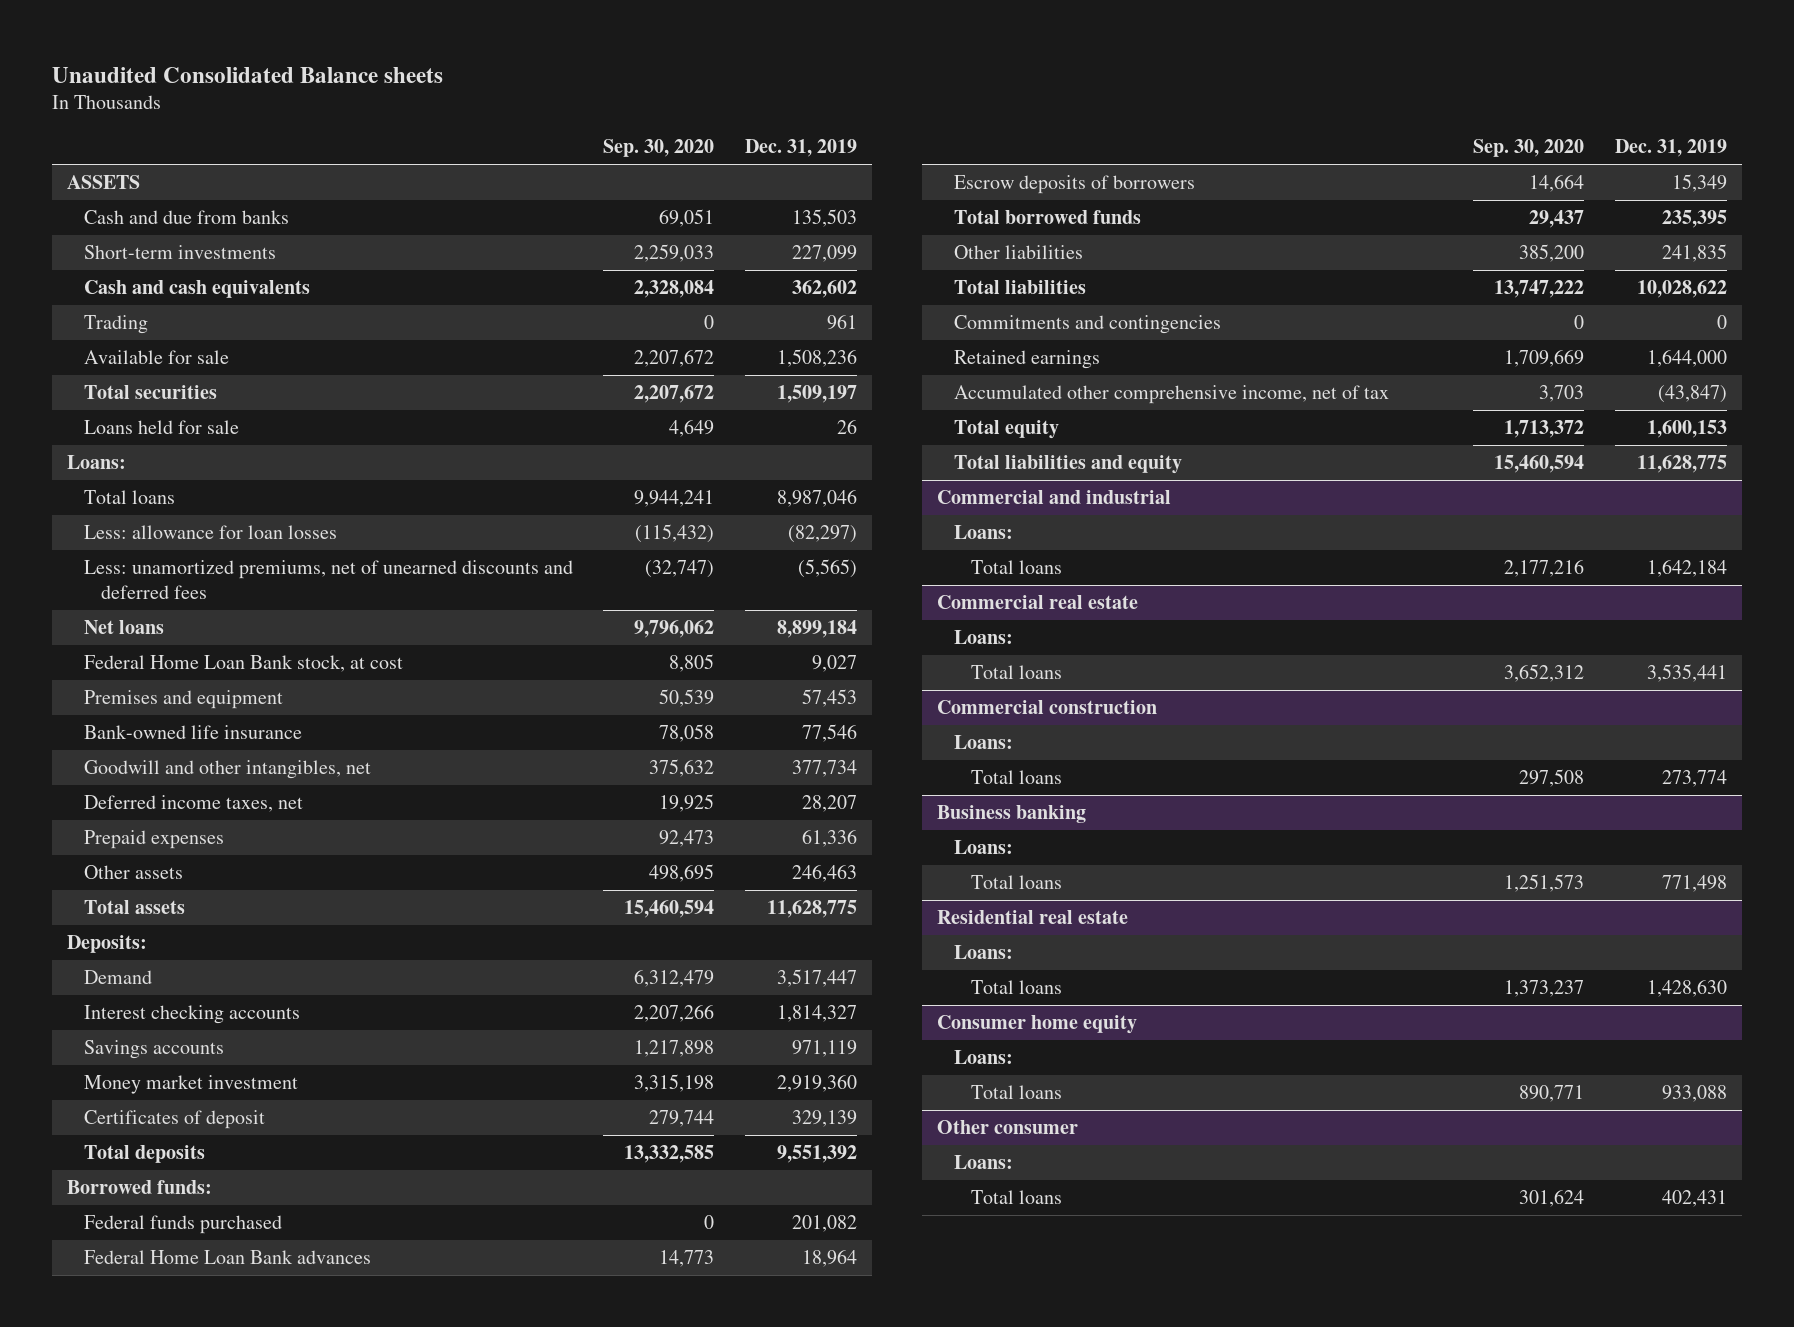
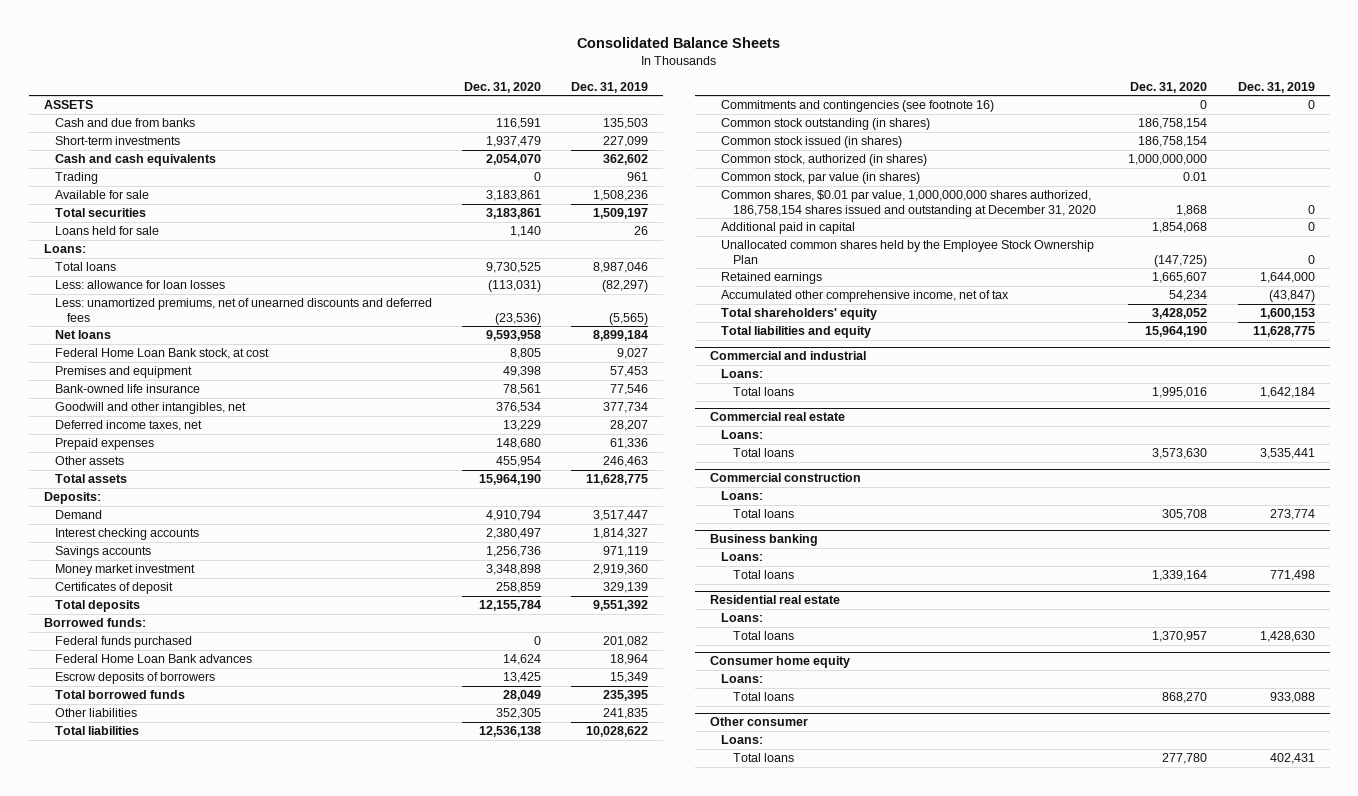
- Unaudited Consolidated Balance sheets
+ Consolidated Balance Sheets
- | Sep. 30, 2020 | Dec. 31, 2019
+ | Dec. 31, 2020 | Dec. 31, 2019
- Commitments and contingencies | 0 | 0
+ Commitments and contingencies (see footnote 16) | 0 | 0
+ Common stock outstanding (in shares) | 186,758,154 |
+ Common stock issued (in shares) | 186,758,154 |
+ Common stock, authorized (in shares) | 1,000,000,000 |
+ Common stock, par value (in shares) | 0.01 |
+ Common shares, $0.01 par value, 1,000,000,000 shares authorized, 186,758,154 shares issued and outstanding at December 31, 2020 | 1,868 | 0
+ Additional paid in capital | 1,854,068 | 0
+ Unallocated common shares held by the Employee Stock Ownership Plan | (147,725) | 0
- Total equity | 1,713,372 | 1,600,153
+ Total shareholders' equity | 3,428,052 | 1,600,153

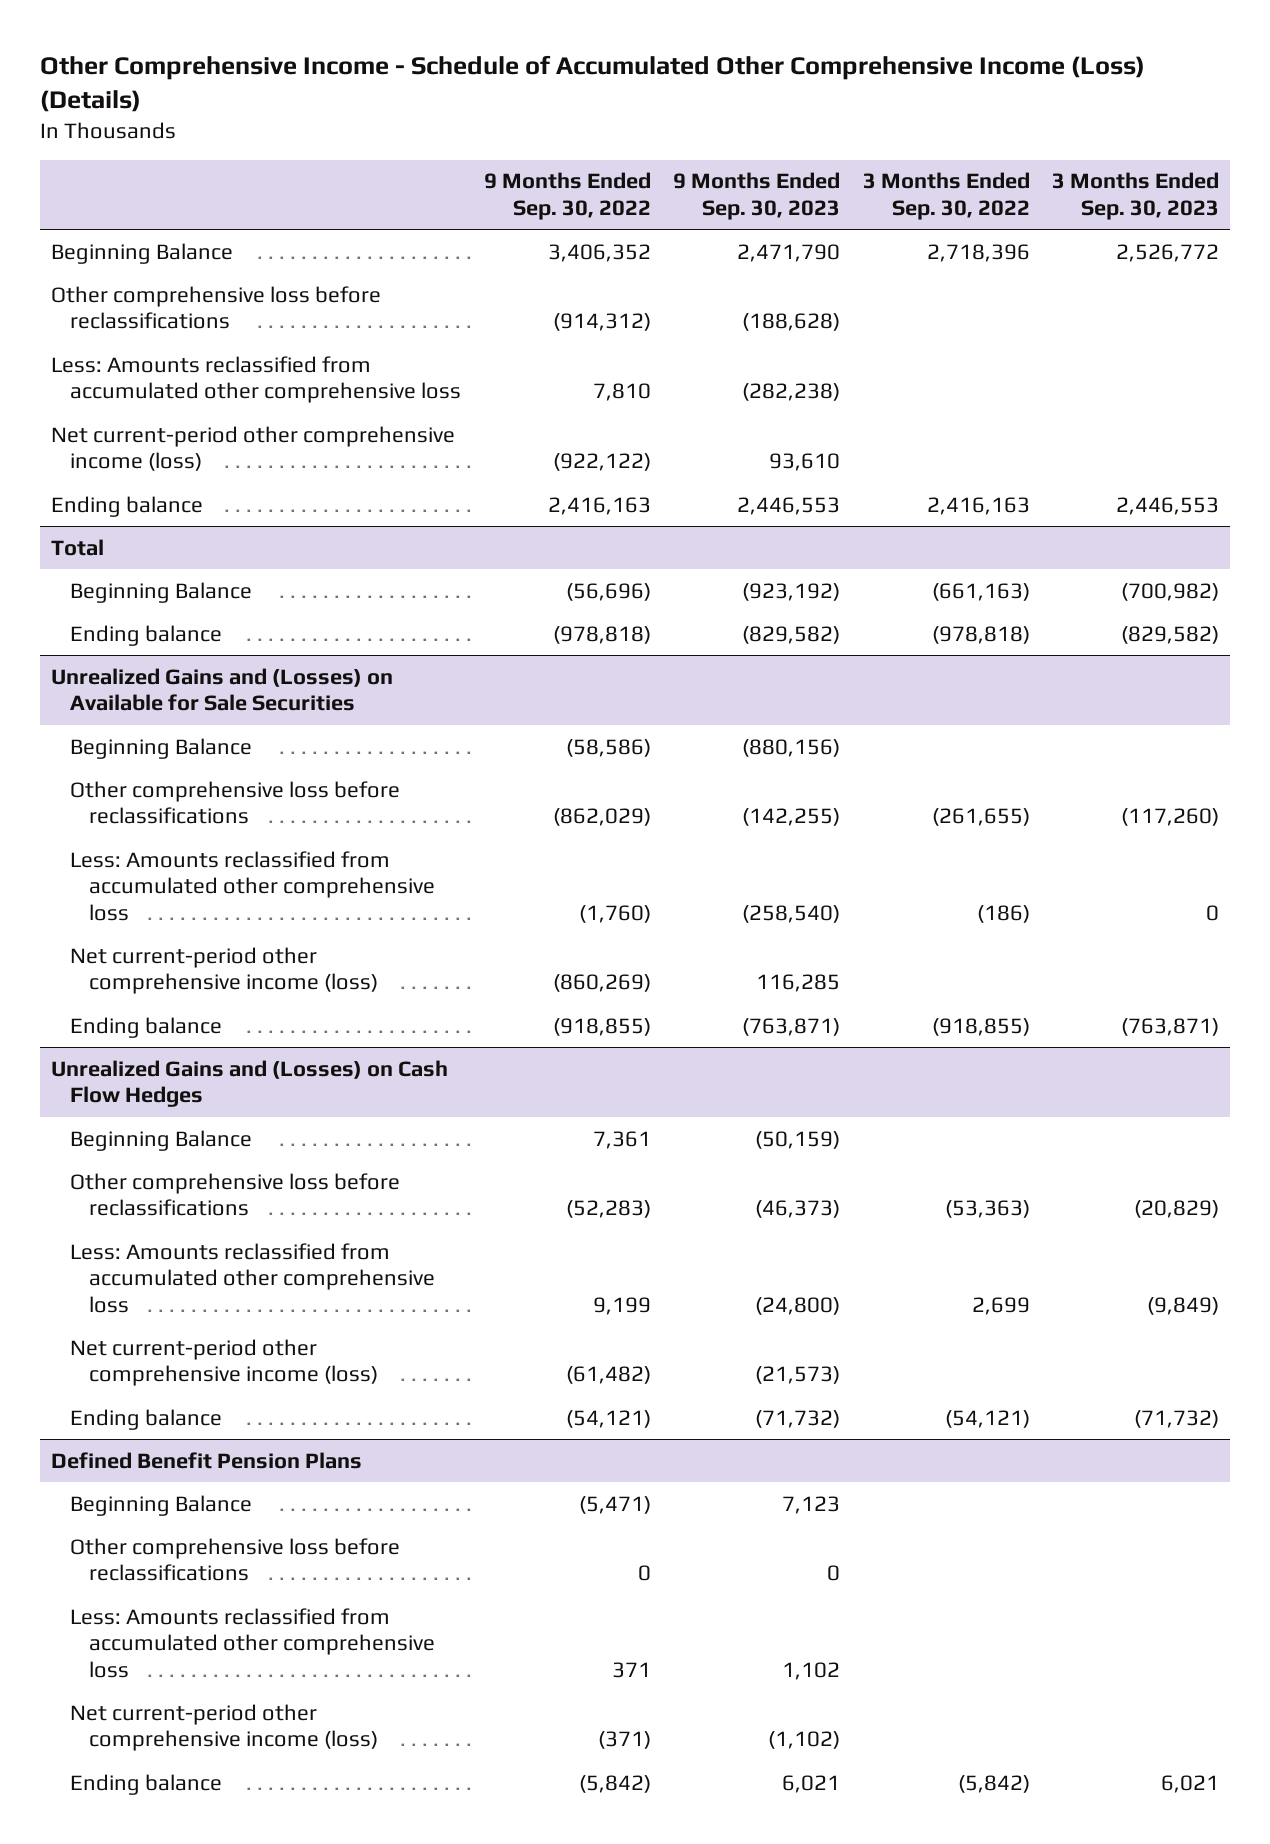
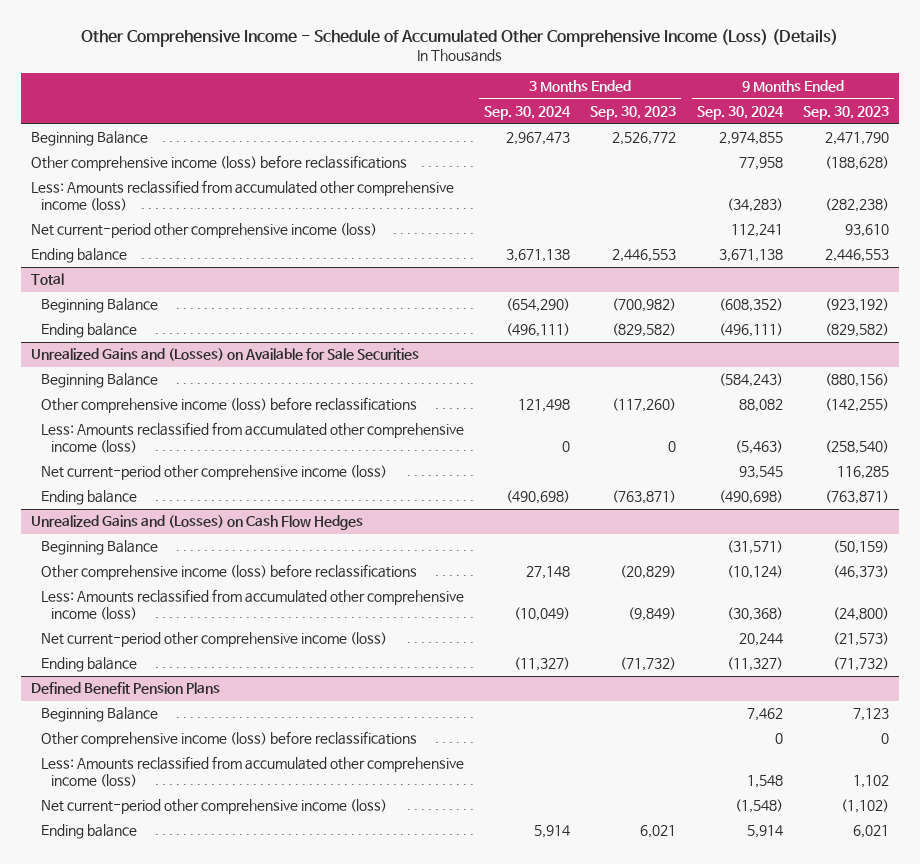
- | 9 Months Ended Sep. 30, 2022 | 9 Months Ended Sep. 30, 2023 | 3 Months Ended Sep. 30, 2022 | 3 Months Ended Sep. 30, 2023
+ | 3 Months Ended Sep. 30, 2024 | 3 Months Ended Sep. 30, 2023 | 9 Months Ended Sep. 30, 2024 | 9 Months Ended Sep. 30, 2023
- Other comprehensive loss before reclassifications | (914,312) | (188,628) | |
- Less: Amounts reclassified from accumulated other comprehensive loss | 7,810 | (282,238) | |
+ Other comprehensive income (loss) before reclassifications | | | 77,958 | (188,628)
+ Less: Amounts reclassified from accumulated other comprehensive income (loss) | | | (34,283) | (282,238)
@ Unrealized Gains and (Losses) on Available for Sale Securities
- Other comprehensive loss before reclassifications | (862,029) | (142,255) | (261,655) | (117,260)
- Less: Amounts reclassified from accumulated other comprehensive loss | (1,760) | (258,540) | (186) | 0
+ Other comprehensive income (loss) before reclassifications | 121,498 | (117,260) | 88,082 | (142,255)
+ Less: Amounts reclassified from accumulated other comprehensive income (loss) | 0 | 0 | (5,463) | (258,540)
@ Unrealized Gains and (Losses) on Cash Flow Hedges
- Other comprehensive loss before reclassifications | (52,283) | (46,373) | (53,363) | (20,829)
- Less: Amounts reclassified from accumulated other comprehensive loss | 9,199 | (24,800) | 2,699 | (9,849)
+ Other comprehensive income (loss) before reclassifications | 27,148 | (20,829) | (10,124) | (46,373)
+ Less: Amounts reclassified from accumulated other comprehensive income (loss) | (10,049) | (9,849) | (30,368) | (24,800)
@ Defined Benefit Pension Plans
- Other comprehensive loss before reclassifications | 0 | 0 | |
- Less: Amounts reclassified from accumulated other comprehensive loss | 371 | 1,102 | |
+ Other comprehensive income (loss) before reclassifications | | | 0 | 0
+ Less: Amounts reclassified from accumulated other comprehensive income (loss) | | | 1,548 | 1,102

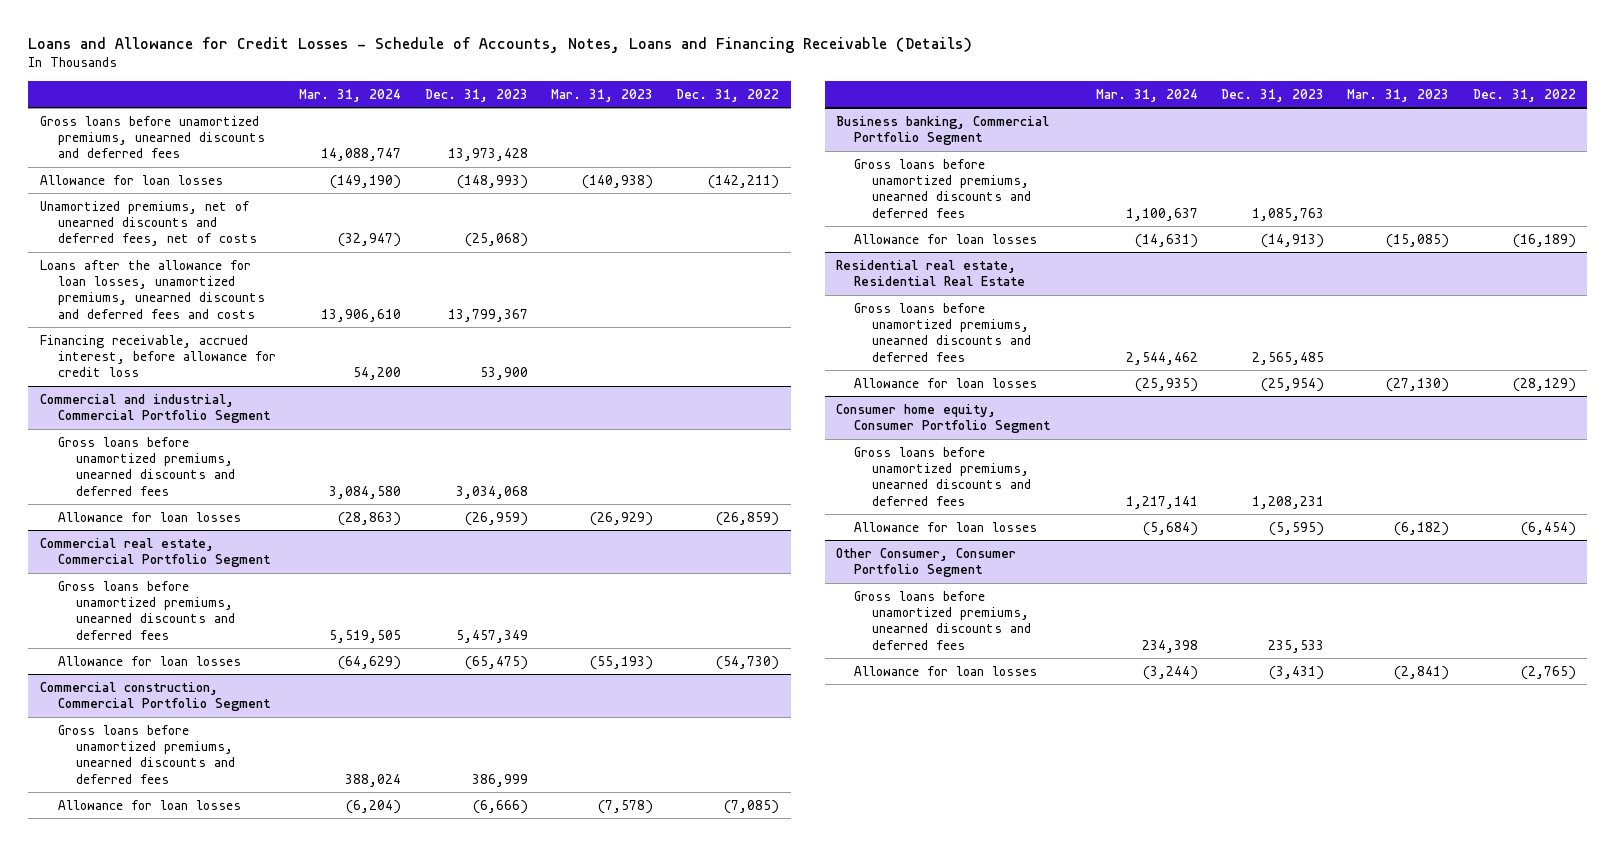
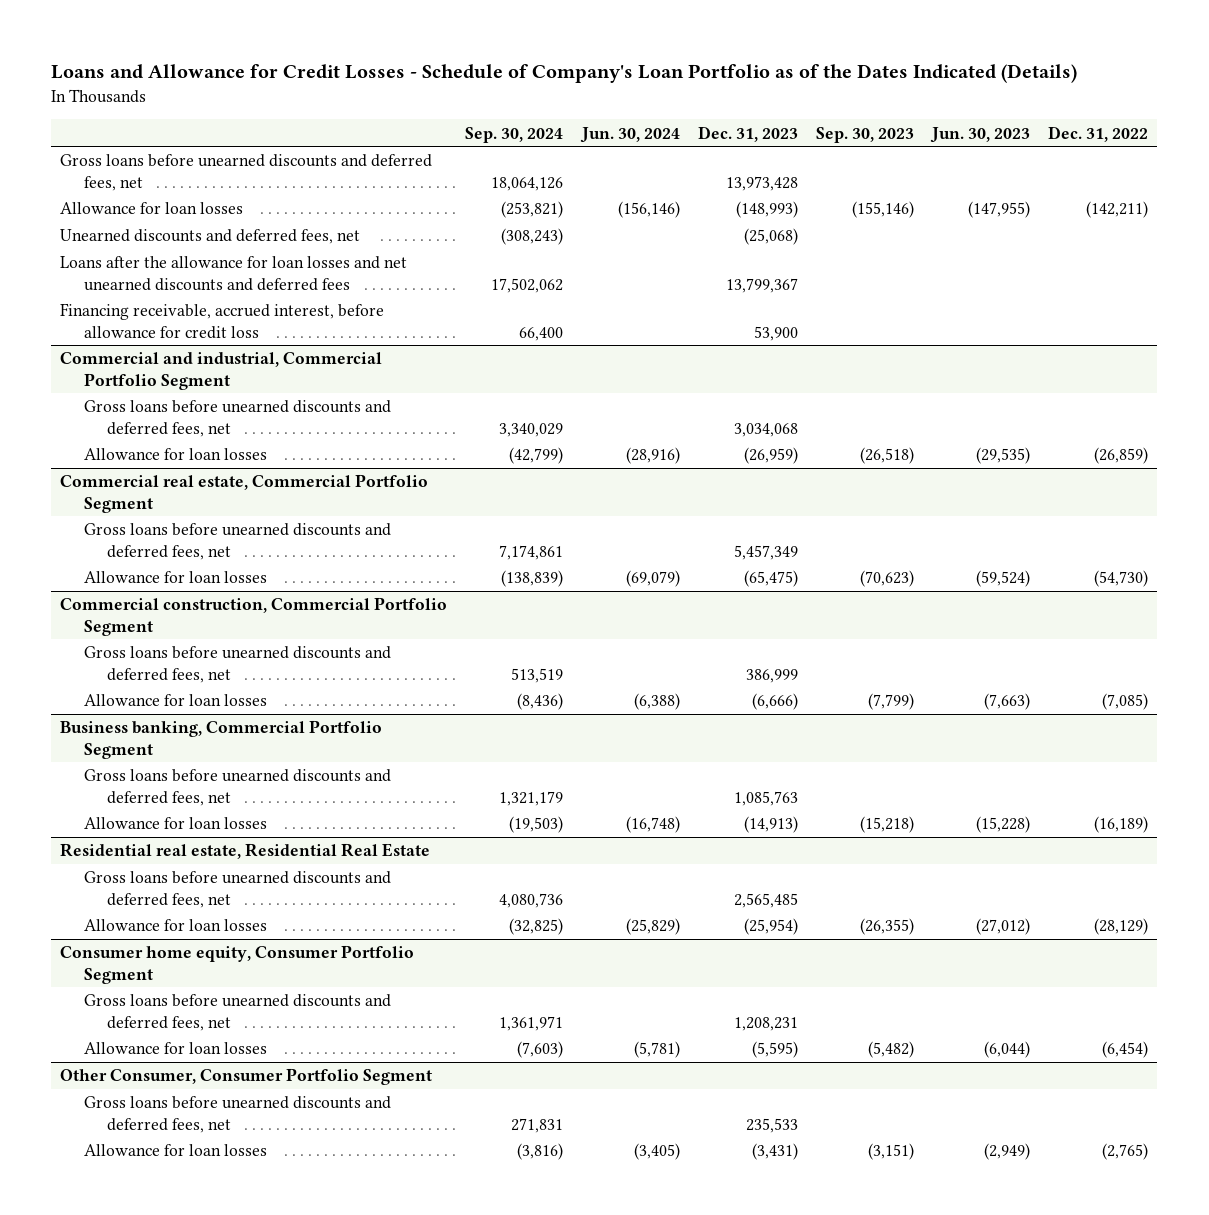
- Loans and Allowance for Credit Losses - Schedule of Accounts, Notes, Loans and Financing Receivable (Details)
+ Loans and Allowance for Credit Losses - Schedule of Company's Loan Portfolio as of the Dates Indicated (Details)
- | Mar. 31, 2024 | Dec. 31, 2023 | Mar. 31, 2023 | Dec. 31, 2022
+ | Sep. 30, 2024 | Jun. 30, 2024 | Dec. 31, 2023 | Sep. 30, 2023 | Jun. 30, 2023 | Dec. 31, 2022
- Gross loans before unamortized premiums, unearned discounts and deferred fees | 14,088,747 | 13,973,428 | |
+ Gross loans before unearned discounts and deferred fees, net | 18,064,126 | | 13,973,428 | | |
- Unamortized premiums, net of unearned discounts and deferred fees, net of costs | (32,947) | (25,068) | |
- Loans after the allowance for loan losses, unamortized premiums, unearned discounts and deferred fees and costs | 13,906,610 | 13,799,367 | |
+ Unearned discounts and deferred fees, net | (308,243) | | (25,068) | | |
+ Loans after the allowance for loan losses and net unearned discounts and deferred fees | 17,502,062 | | 13,799,367 | | |
@ Commercial and industrial, Commercial Portfolio Segment
- Gross loans before unamortized premiums, unearned discounts and deferred fees | 3,084,580 | 3,034,068 | |
+ Gross loans before unearned discounts and deferred fees, net | 3,340,029 | | 3,034,068 | | |
@ Commercial real estate, Commercial Portfolio Segment
- Gross loans before unamortized premiums, unearned discounts and deferred fees | 5,519,505 | 5,457,349 | |
+ Gross loans before unearned discounts and deferred fees, net | 7,174,861 | | 5,457,349 | | |
@ Commercial construction, Commercial Portfolio Segment
- Gross loans before unamortized premiums, unearned discounts and deferred fees | 388,024 | 386,999 | |
+ Gross loans before unearned discounts and deferred fees, net | 513,519 | | 386,999 | | |
@ Business banking, Commercial Portfolio Segment
- Gross loans before unamortized premiums, unearned discounts and deferred fees | 1,100,637 | 1,085,763 | |
+ Gross loans before unearned discounts and deferred fees, net | 1,321,179 | | 1,085,763 | | |
@ Residential real estate, Residential Real Estate
- Gross loans before unamortized premiums, unearned discounts and deferred fees | 2,544,462 | 2,565,485 | |
+ Gross loans before unearned discounts and deferred fees, net | 4,080,736 | | 2,565,485 | | |
@ Consumer home equity, Consumer Portfolio Segment
- Gross loans before unamortized premiums, unearned discounts and deferred fees | 1,217,141 | 1,208,231 | |
+ Gross loans before unearned discounts and deferred fees, net | 1,361,971 | | 1,208,231 | | |
@ Other Consumer, Consumer Portfolio Segment
- Gross loans before unamortized premiums, unearned discounts and deferred fees | 234,398 | 235,533 | |
+ Gross loans before unearned discounts and deferred fees, net | 271,831 | | 235,533 | | |

